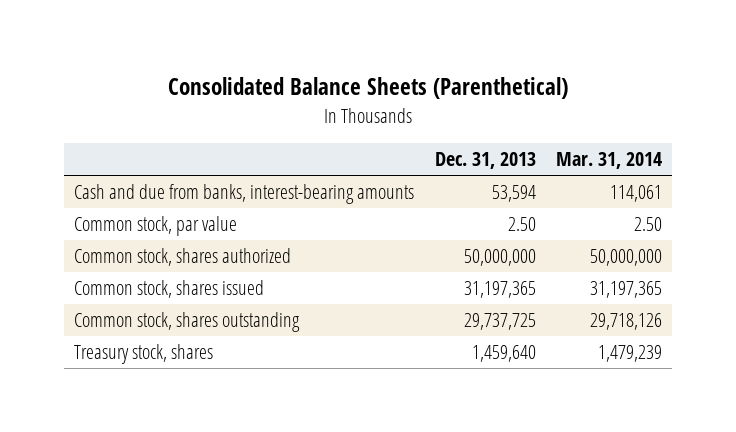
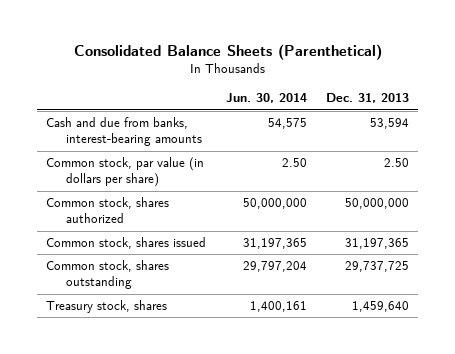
- | Dec. 31, 2013 | Mar. 31, 2014
+ | Jun. 30, 2014 | Dec. 31, 2013
- Common stock, par value | 2.50 | 2.50
+ Common stock, par value (in dollars per share) | 2.50 | 2.50

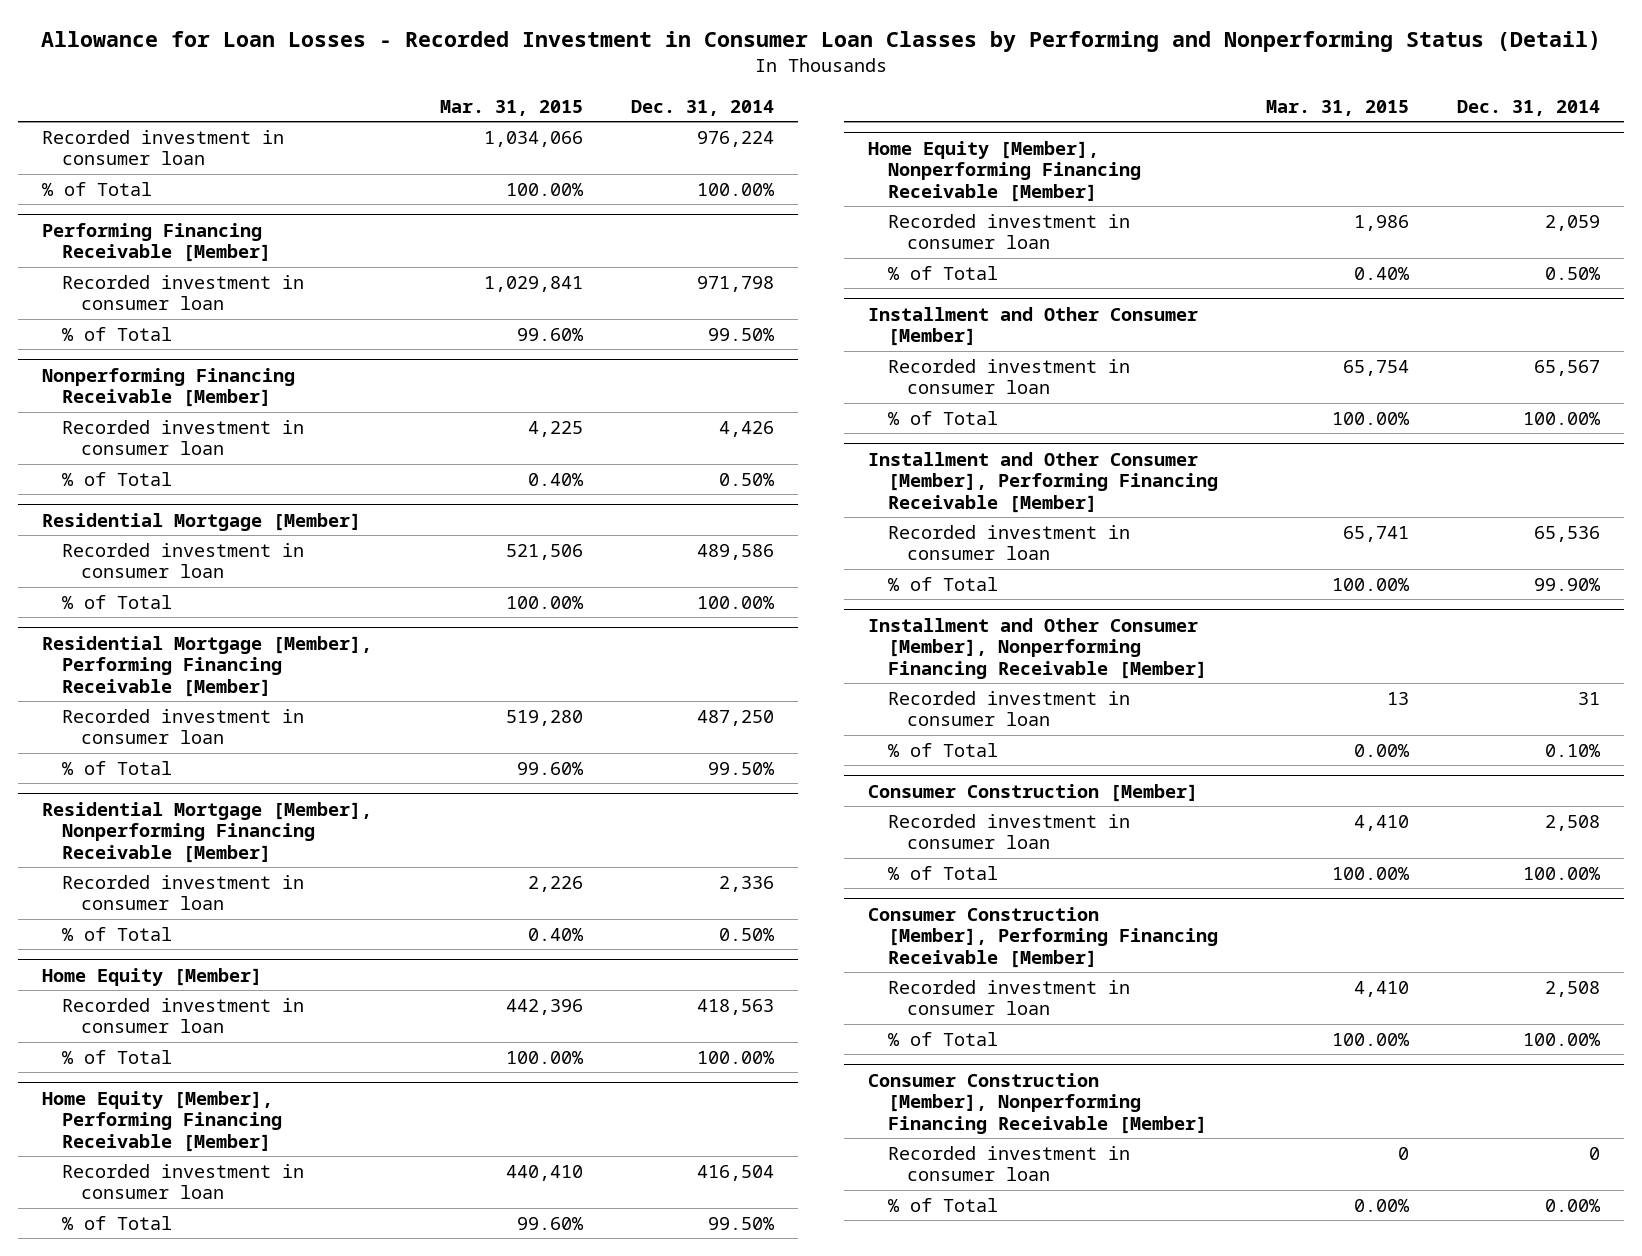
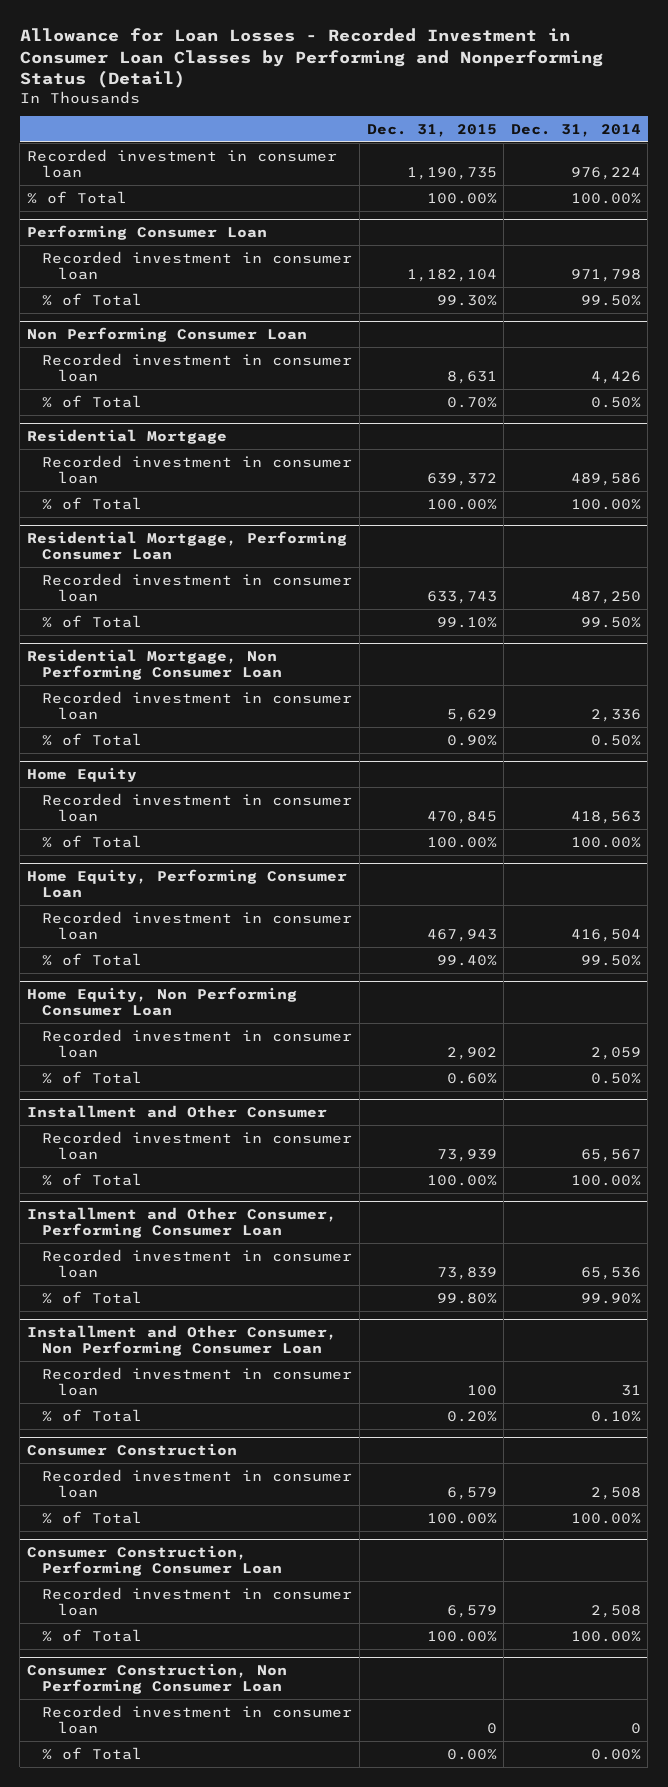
- | Mar. 31, 2015 | Dec. 31, 2014
+ | Dec. 31, 2015 | Dec. 31, 2014
- Performing Financing Receivable [Member]
+ Performing Consumer Loan
- Nonperforming Financing Receivable [Member]
+ Non Performing Consumer Loan
- Residential Mortgage [Member]
+ Residential Mortgage
- Residential Mortgage [Member], Performing Financing Receivable [Member]
+ Residential Mortgage, Performing Consumer Loan
- Residential Mortgage [Member], Nonperforming Financing Receivable [Member]
+ Residential Mortgage, Non Performing Consumer Loan
- Home Equity [Member]
+ Home Equity
- Home Equity [Member], Performing Financing Receivable [Member]
+ Home Equity, Performing Consumer Loan
- Home Equity [Member], Nonperforming Financing Receivable [Member]
+ Home Equity, Non Performing Consumer Loan
- Installment and Other Consumer [Member]
+ Installment and Other Consumer
- Installment and Other Consumer [Member], Performing Financing Receivable [Member]
+ Installment and Other Consumer, Performing Consumer Loan
- Installment and Other Consumer [Member], Nonperforming Financing Receivable [Member]
+ Installment and Other Consumer, Non Performing Consumer Loan
- Consumer Construction [Member]
+ Consumer Construction
- Consumer Construction [Member], Performing Financing Receivable [Member]
+ Consumer Construction, Performing Consumer Loan
- Consumer Construction [Member], Nonperforming Financing Receivable [Member]
+ Consumer Construction, Non Performing Consumer Loan

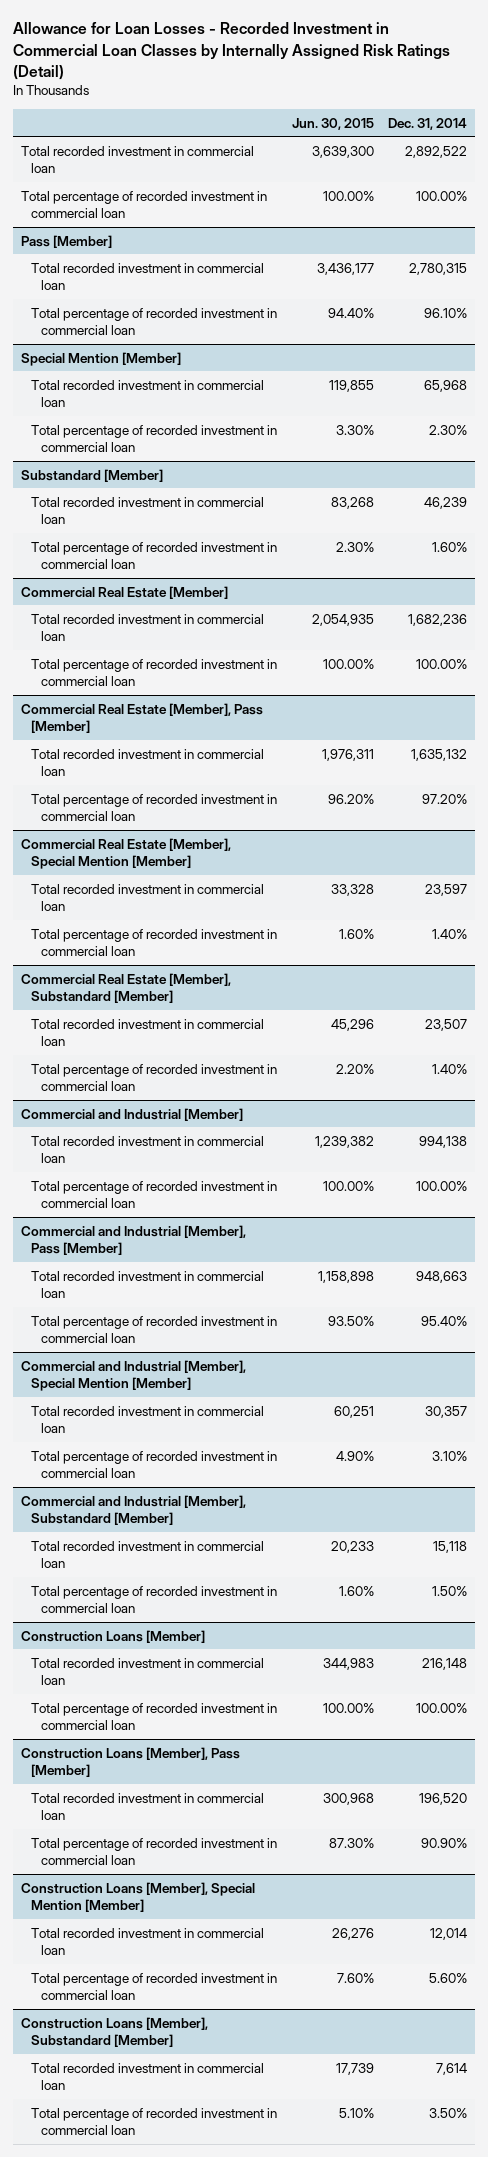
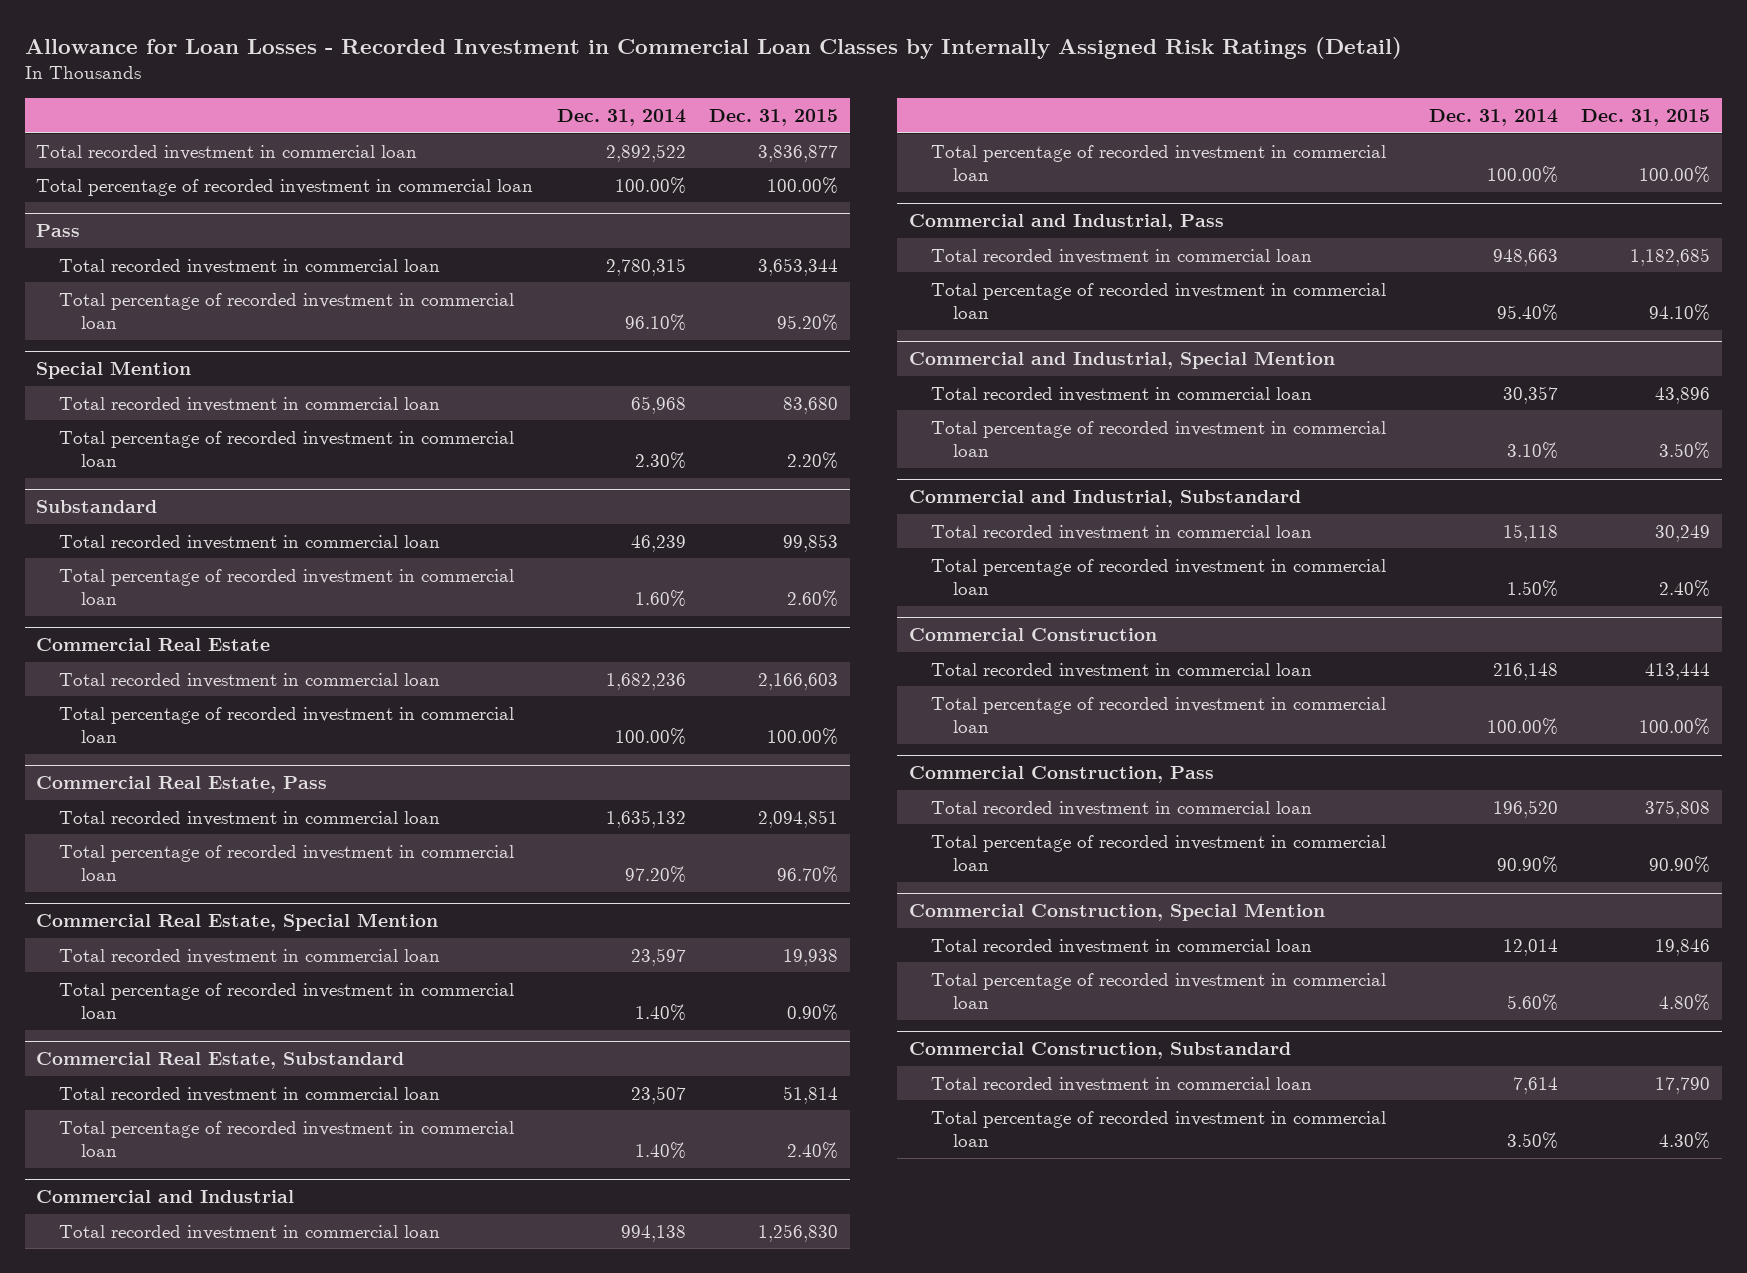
- | Jun. 30, 2015 | Dec. 31, 2014
+ | Dec. 31, 2014 | Dec. 31, 2015
- Pass [Member]
+ Pass
- Special Mention [Member]
+ Special Mention
- Substandard [Member]
+ Substandard
- Commercial Real Estate [Member]
+ Commercial Real Estate
- Commercial Real Estate [Member], Pass [Member]
+ Commercial Real Estate, Pass
- Commercial Real Estate [Member], Special Mention [Member]
+ Commercial Real Estate, Special Mention
- Commercial Real Estate [Member], Substandard [Member]
+ Commercial Real Estate, Substandard
- Commercial and Industrial [Member]
+ Commercial and Industrial
- Commercial and Industrial [Member], Pass [Member]
+ Commercial and Industrial, Pass
- Commercial and Industrial [Member], Special Mention [Member]
+ Commercial and Industrial, Special Mention
- Commercial and Industrial [Member], Substandard [Member]
+ Commercial and Industrial, Substandard
- Construction Loans [Member]
+ Commercial Construction
- Construction Loans [Member], Pass [Member]
+ Commercial Construction, Pass
- Construction Loans [Member], Special Mention [Member]
+ Commercial Construction, Special Mention
- Construction Loans [Member], Substandard [Member]
+ Commercial Construction, Substandard

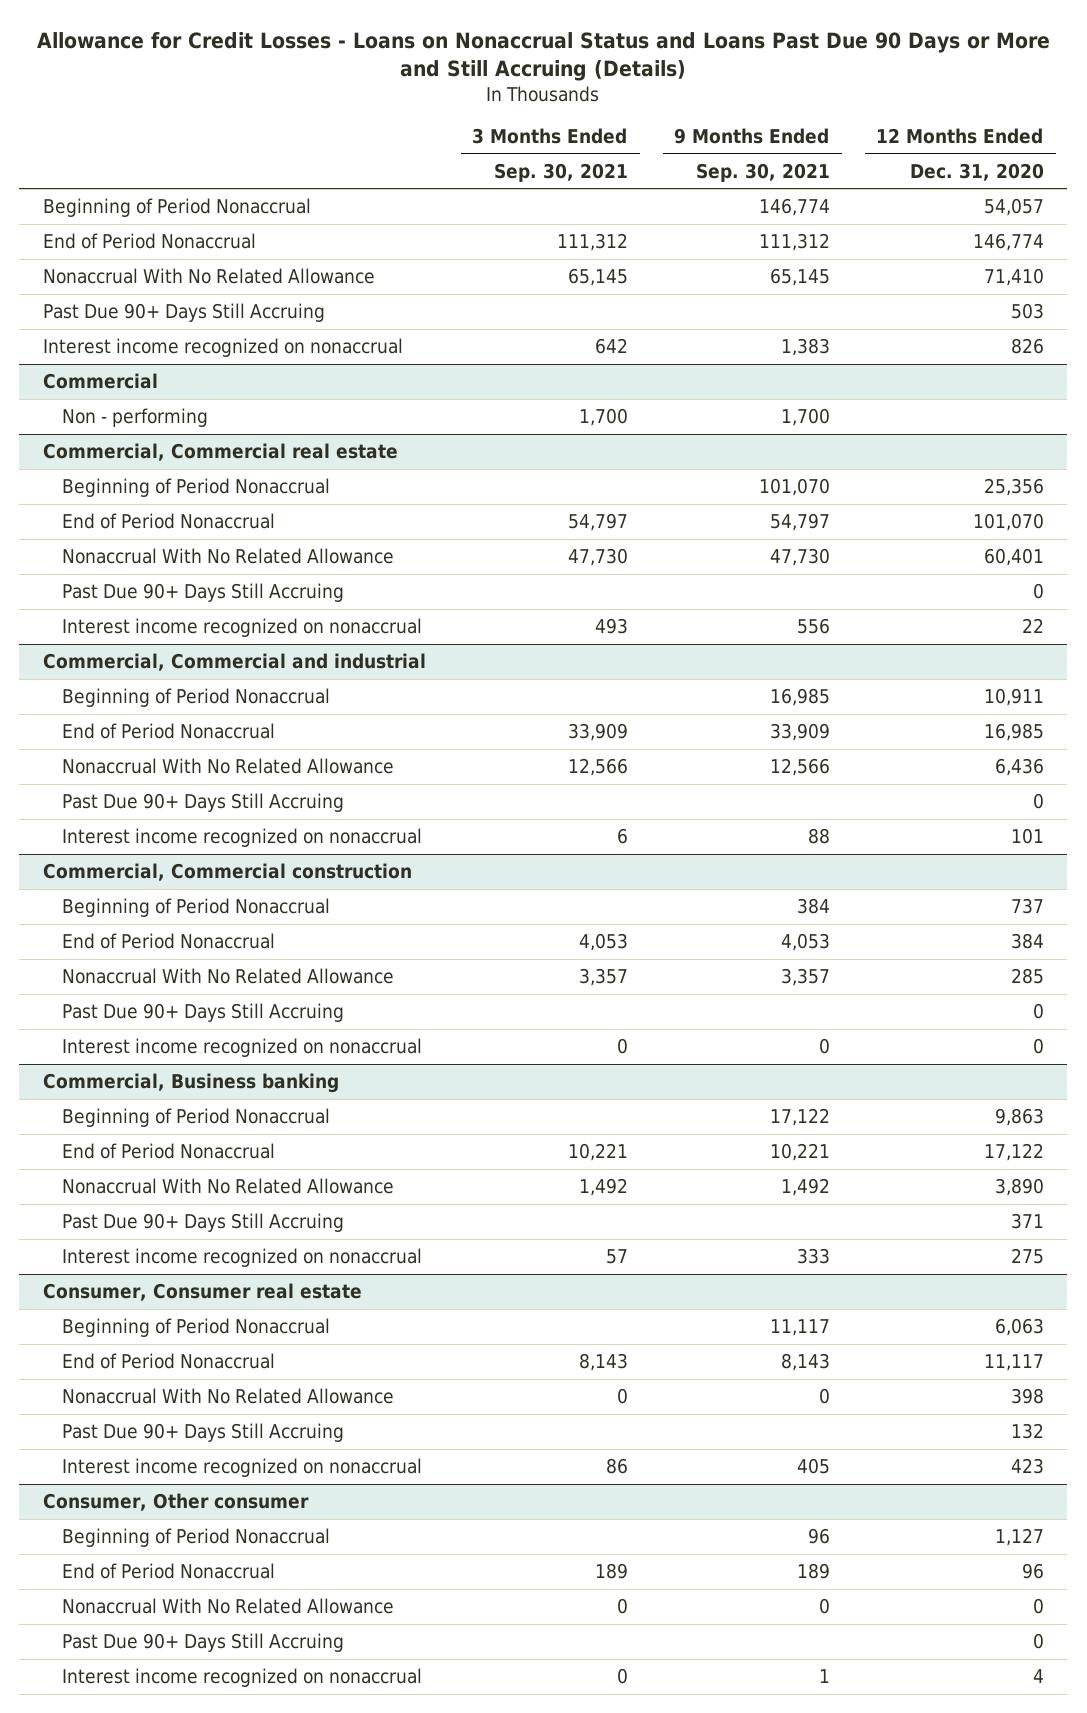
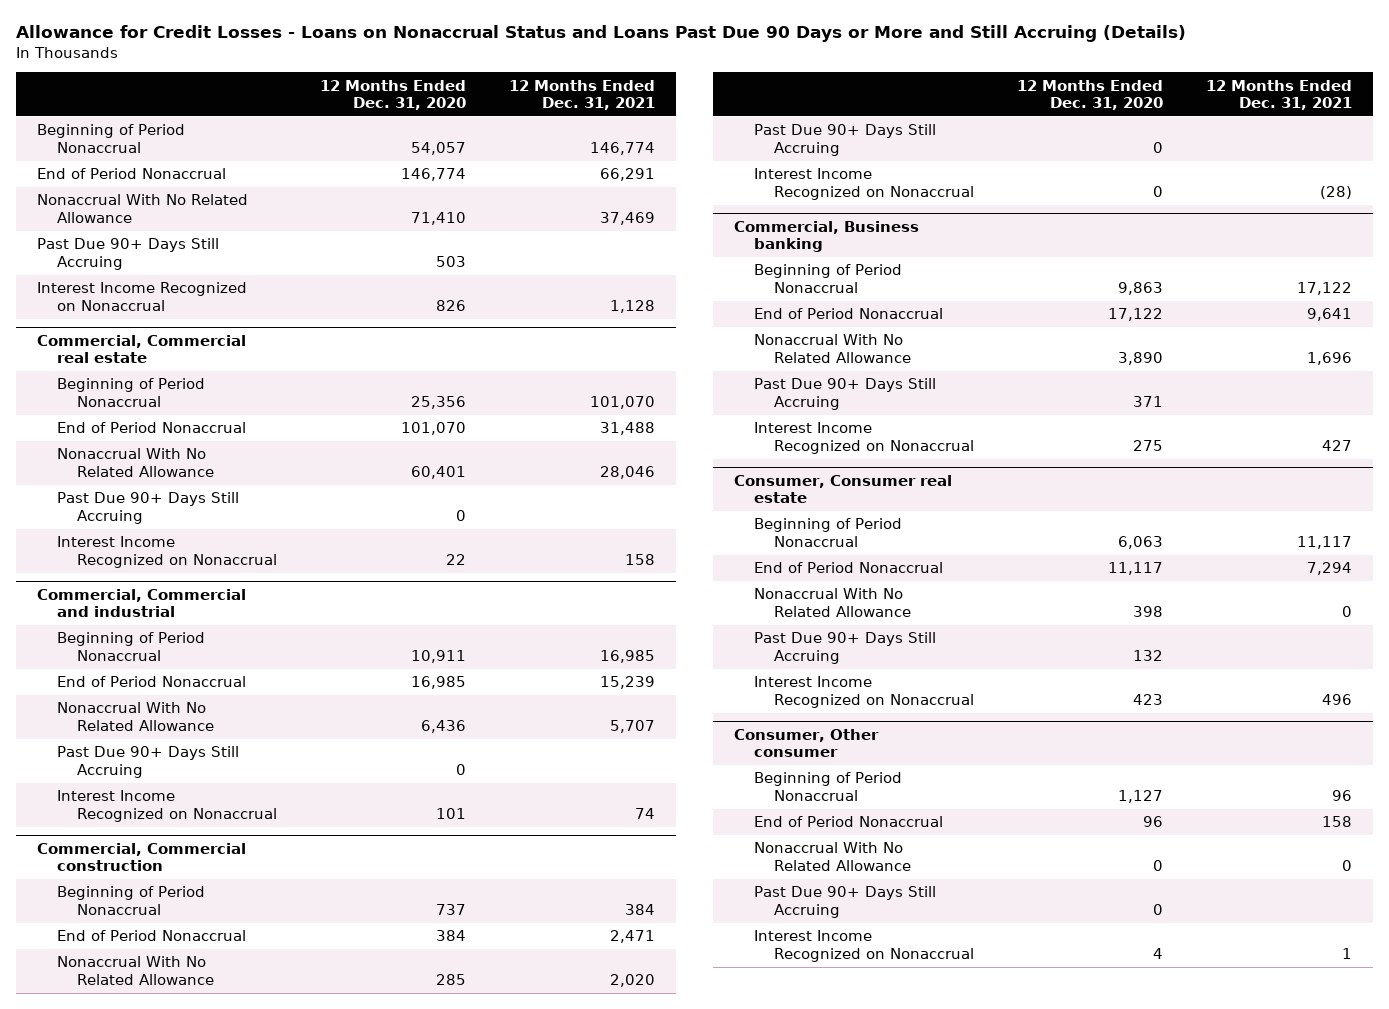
- | 3 Months Ended Sep. 30, 2021 | 9 Months Ended Sep. 30, 2021 | 12 Months Ended Dec. 31, 2020
+ | 12 Months Ended Dec. 31, 2020 | 12 Months Ended Dec. 31, 2021
- Interest income recognized on nonaccrual | 642 | 1,383 | 826
- Commercial
- Non - performing | 1,700 | 1,700 |
+ Interest Income Recognized on Nonaccrual | 826 | 1,128
@ Commercial, Commercial real estate
- Interest income recognized on nonaccrual | 493 | 556 | 22
+ Interest Income Recognized on Nonaccrual | 22 | 158
@ Commercial, Commercial and industrial
- Interest income recognized on nonaccrual | 6 | 88 | 101
+ Interest Income Recognized on Nonaccrual | 101 | 74
@ Commercial, Commercial construction
- Interest income recognized on nonaccrual | 0 | 0 | 0
+ Interest Income Recognized on Nonaccrual | 0 | (28)
@ Commercial, Business banking
- Interest income recognized on nonaccrual | 57 | 333 | 275
+ Interest Income Recognized on Nonaccrual | 275 | 427
@ Consumer, Consumer real estate
- Interest income recognized on nonaccrual | 86 | 405 | 423
+ Interest Income Recognized on Nonaccrual | 423 | 496
@ Consumer, Other consumer
- Interest income recognized on nonaccrual | 0 | 1 | 4
+ Interest Income Recognized on Nonaccrual | 4 | 1

